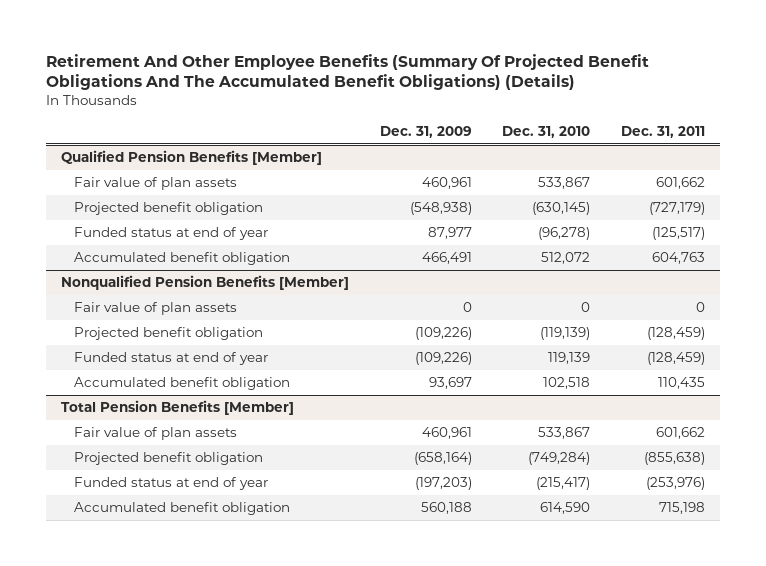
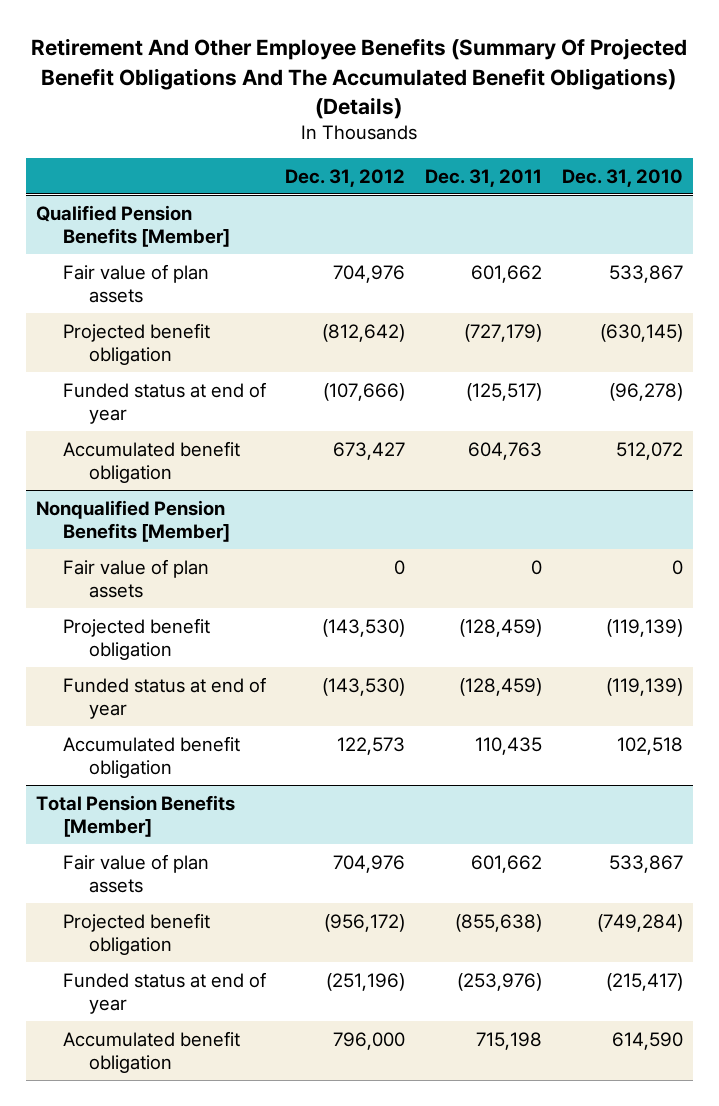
- | Dec. 31, 2009 | Dec. 31, 2010 | Dec. 31, 2011
+ | Dec. 31, 2012 | Dec. 31, 2011 | Dec. 31, 2010
@ Nonqualified Pension Benefits [Member]
- Funded status at end of year | (109,226) | 119,139 | (128,459)
+ Funded status at end of year | (143,530) | (128,459) | (119,139)

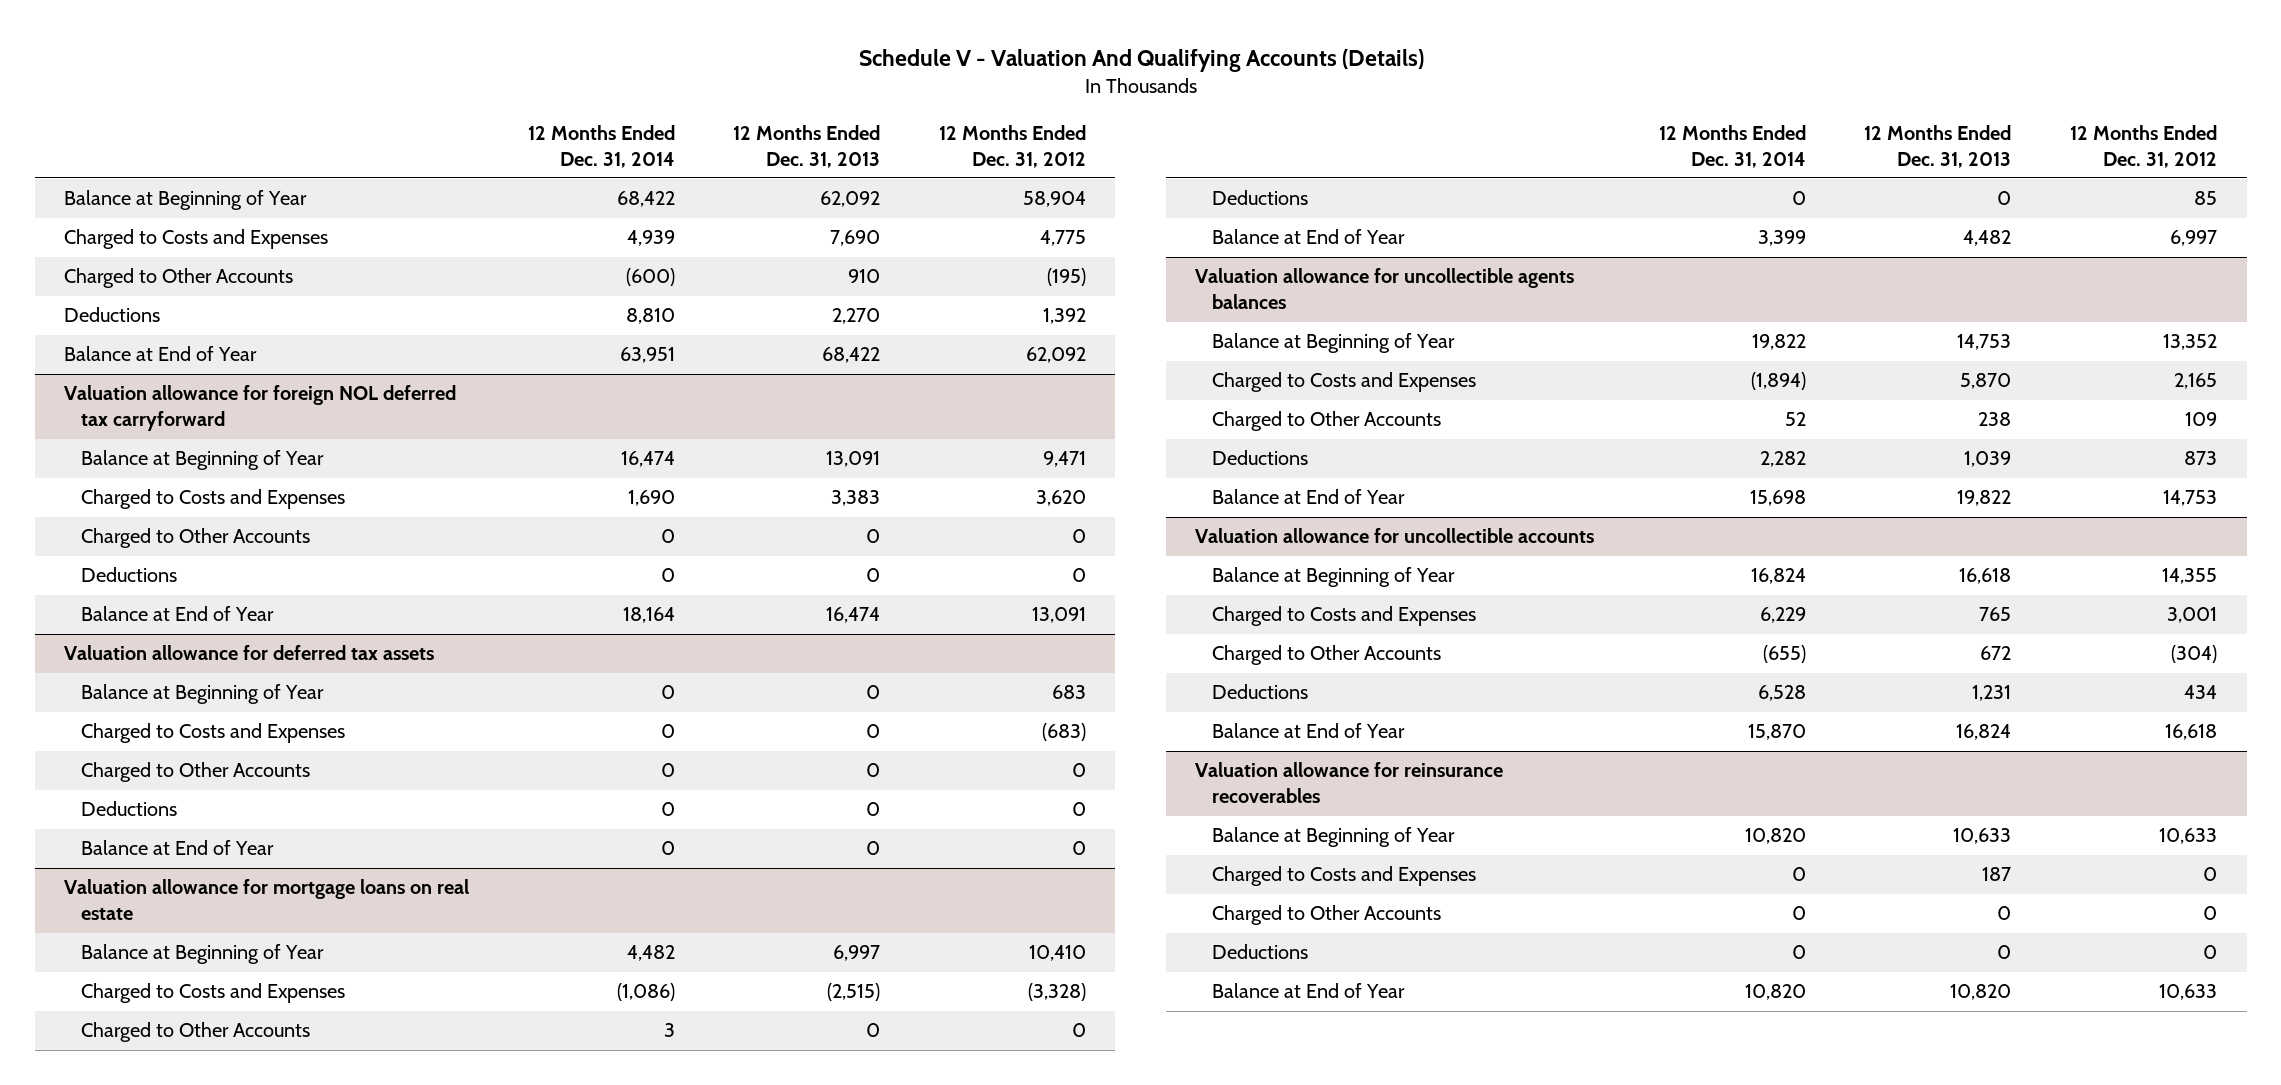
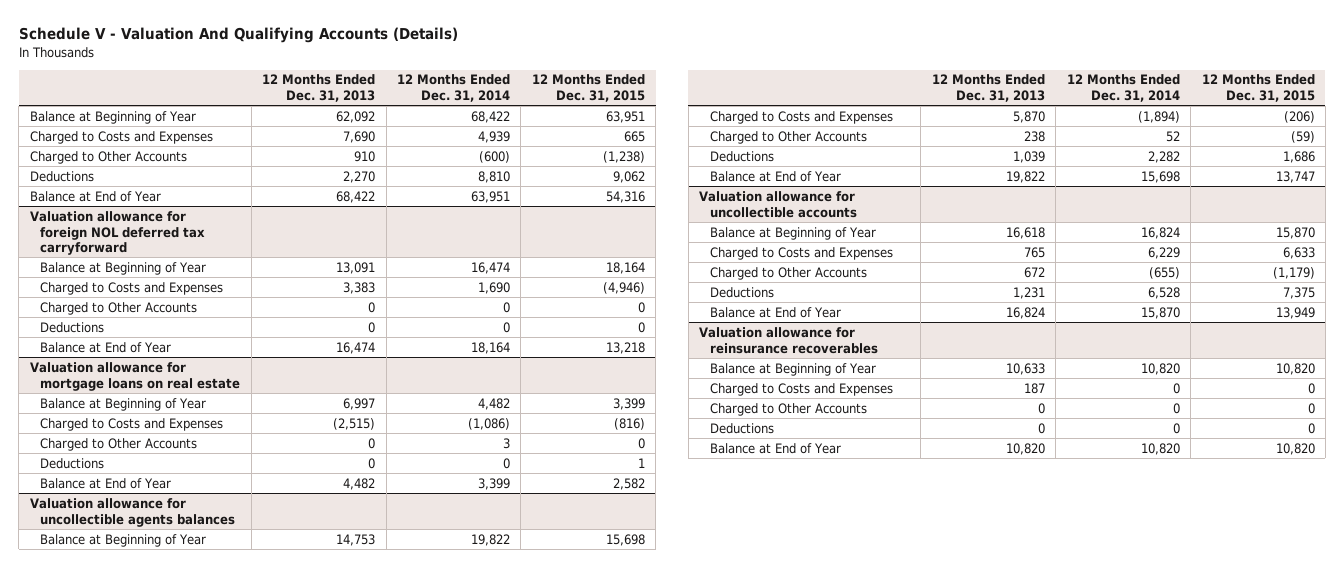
- | 12 Months Ended Dec. 31, 2014 | 12 Months Ended Dec. 31, 2013 | 12 Months Ended Dec. 31, 2012
+ | 12 Months Ended Dec. 31, 2013 | 12 Months Ended Dec. 31, 2014 | 12 Months Ended Dec. 31, 2015
- Valuation allowance for deferred tax assets
- Balance at Beginning of Year | 0 | 0 | 683
- Charged to Costs and Expenses | 0 | 0 | (683)
- Charged to Other Accounts | 0 | 0 | 0
- Deductions | 0 | 0 | 0
- Balance at End of Year | 0 | 0 | 0

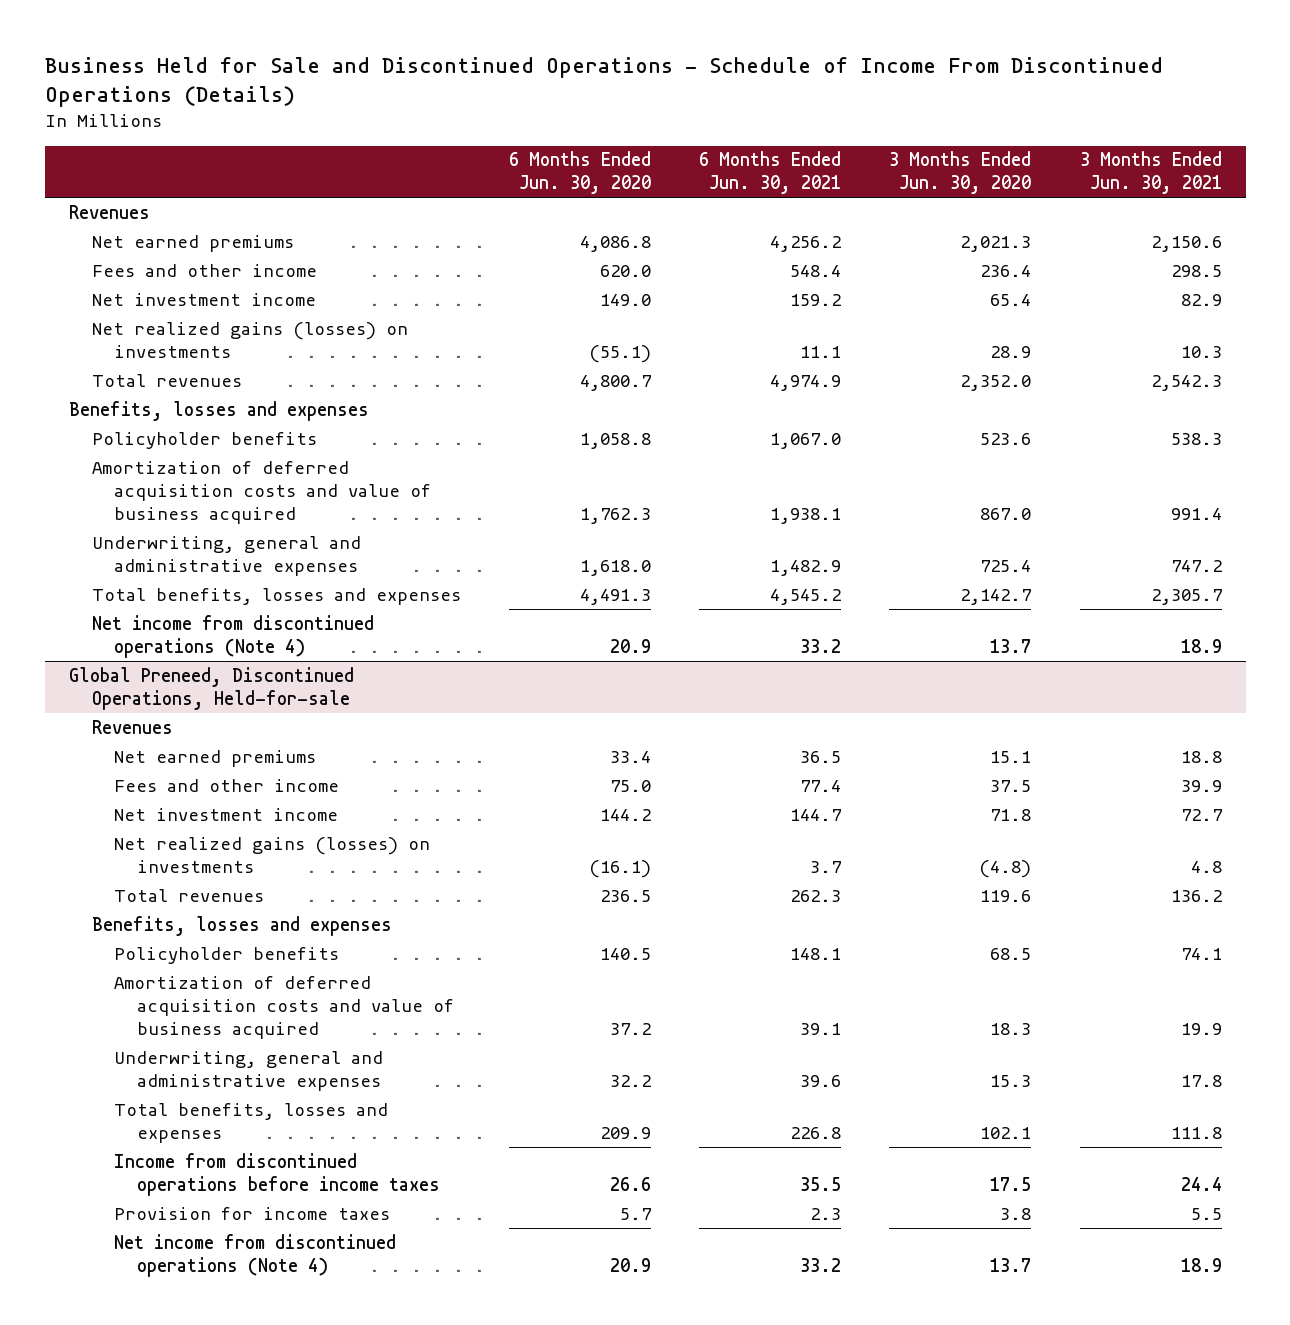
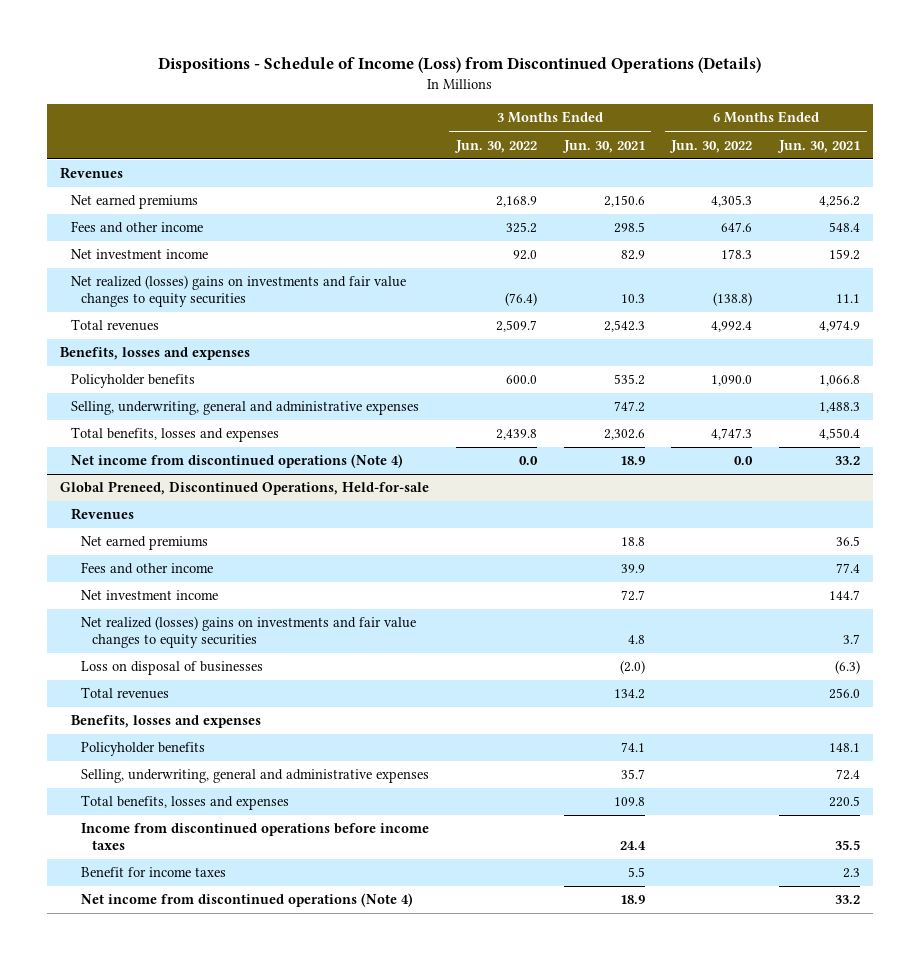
- Business Held for Sale and Discontinued Operations - Schedule of Income From Discontinued Operations (Details)
+ Dispositions - Schedule of Income (Loss) from Discontinued Operations (Details)
- | 6 Months Ended Jun. 30, 2020 | 6 Months Ended Jun. 30, 2021 | 3 Months Ended Jun. 30, 2020 | 3 Months Ended Jun. 30, 2021
+ | 3 Months Ended Jun. 30, 2022 | 3 Months Ended Jun. 30, 2021 | 6 Months Ended Jun. 30, 2022 | 6 Months Ended Jun. 30, 2021
- Net realized gains (losses) on investments | (55.1) | 11.1 | 28.9 | 10.3
+ Net realized (losses) gains on investments and fair value changes to equity securities | (76.4) | 10.3 | (138.8) | 11.1
- Policyholder benefits | 1,058.8 | 1,067.0 | 523.6 | 538.3
- Amortization of deferred acquisition costs and value of business acquired | 1,762.3 | 1,938.1 | 867.0 | 991.4
- Underwriting, general and administrative expenses | 1,618.0 | 1,482.9 | 725.4 | 747.2
- Total benefits, losses and expenses | 4,491.3 | 4,545.2 | 2,142.7 | 2,305.7
+ Policyholder benefits | 600.0 | 535.2 | 1,090.0 | 1,066.8
+ Selling, underwriting, general and administrative expenses | | 747.2 | | 1,488.3
+ Total benefits, losses and expenses | 2,439.8 | 2,302.6 | 4,747.3 | 4,550.4
@ Global Preneed, Discontinued Operations, Held-for-sale
- Net realized gains (losses) on investments | (16.1) | 3.7 | (4.8) | 4.8
- Total revenues | 236.5 | 262.3 | 119.6 | 136.2
+ Net realized (losses) gains on investments and fair value changes to equity securities | | 4.8 | | 3.7
+ Loss on disposal of businesses | | (2.0) | | (6.3)
+ Total revenues | | 134.2 | | 256.0
- Amortization of deferred acquisition costs and value of business acquired | 37.2 | 39.1 | 18.3 | 19.9
- Underwriting, general and administrative expenses | 32.2 | 39.6 | 15.3 | 17.8
- Total benefits, losses and expenses | 209.9 | 226.8 | 102.1 | 111.8
+ Selling, underwriting, general and administrative expenses | | 35.7 | | 72.4
+ Total benefits, losses and expenses | | 109.8 | | 220.5
- Provision for income taxes | 5.7 | 2.3 | 3.8 | 5.5
+ Benefit for income taxes | | 5.5 | | 2.3

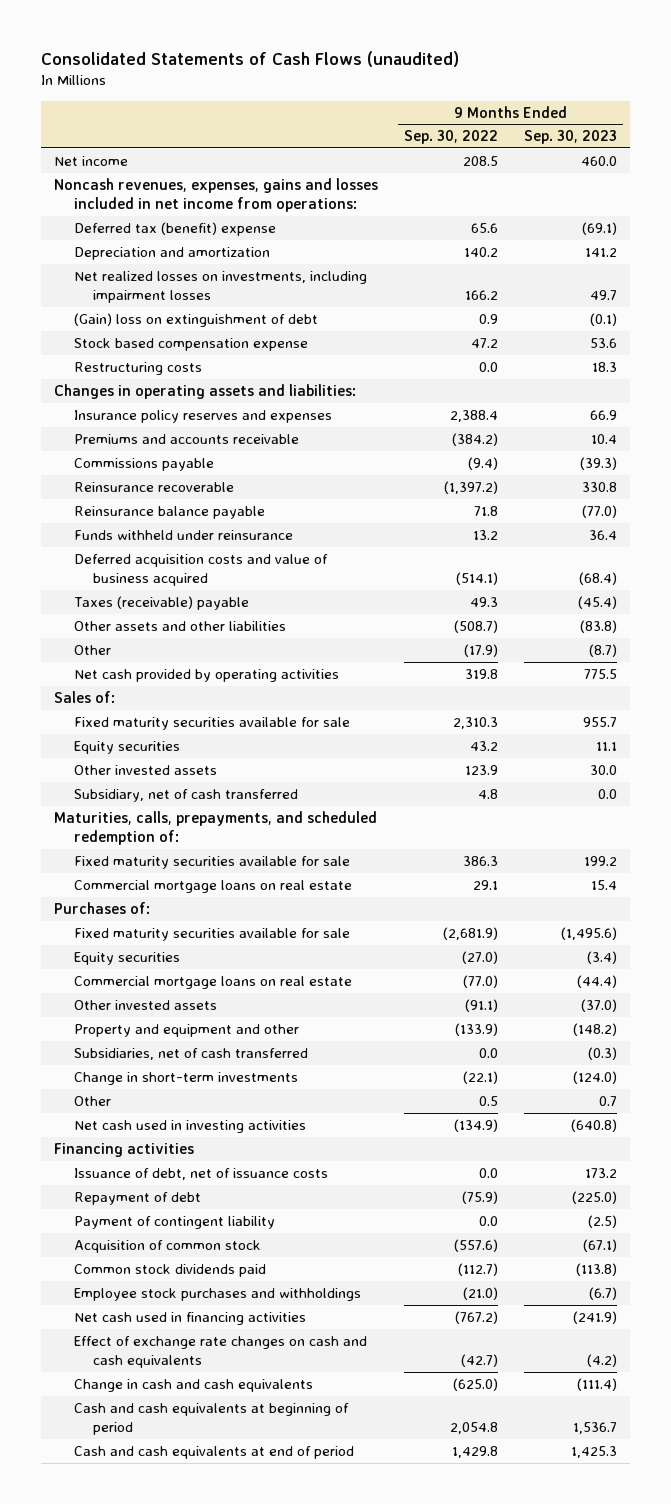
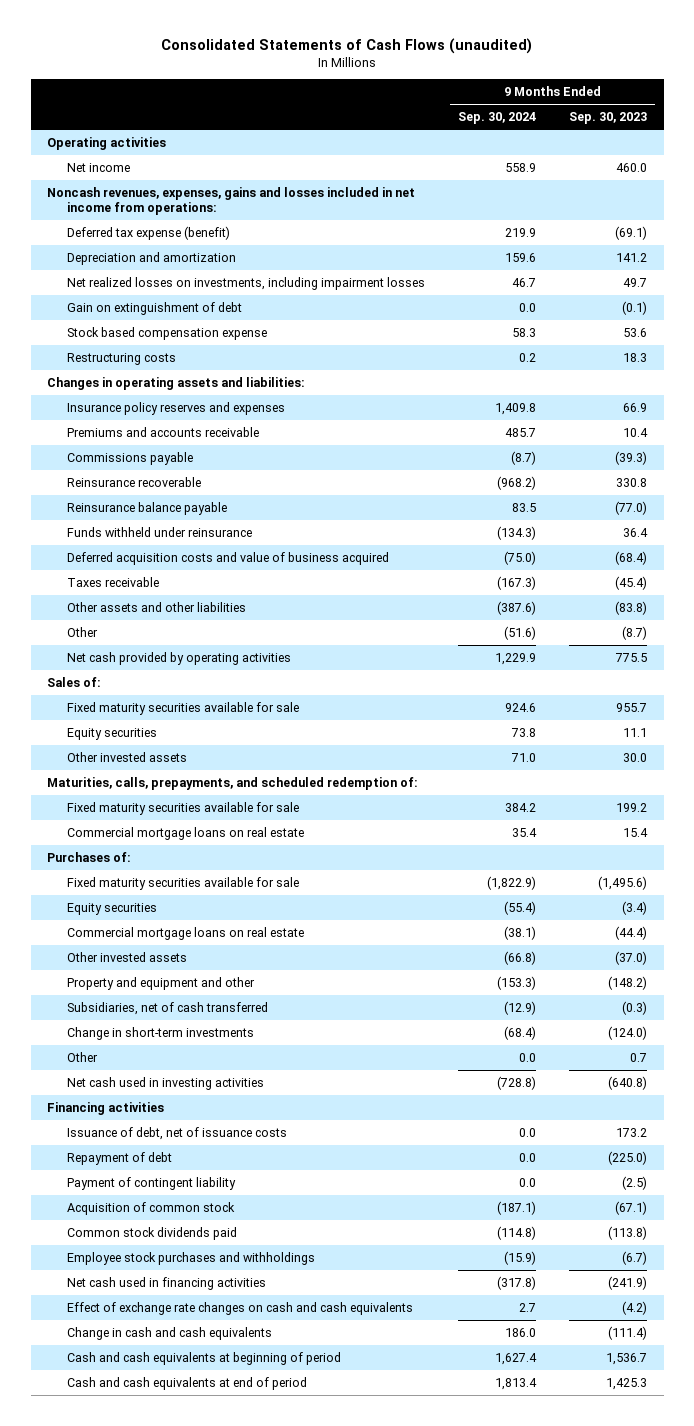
- | 9 Months Ended Sep. 30, 2022 | 9 Months Ended Sep. 30, 2023
+ | 9 Months Ended Sep. 30, 2024 | 9 Months Ended Sep. 30, 2023
+ Operating activities
- Deferred tax (benefit) expense | 65.6 | (69.1)
+ Deferred tax expense (benefit) | 219.9 | (69.1)
- (Gain) loss on extinguishment of debt | 0.9 | (0.1)
+ Gain on extinguishment of debt | 0.0 | (0.1)
- Taxes (receivable) payable | 49.3 | (45.4)
+ Taxes receivable | (167.3) | (45.4)
- Subsidiary, net of cash transferred | 4.8 | 0.0

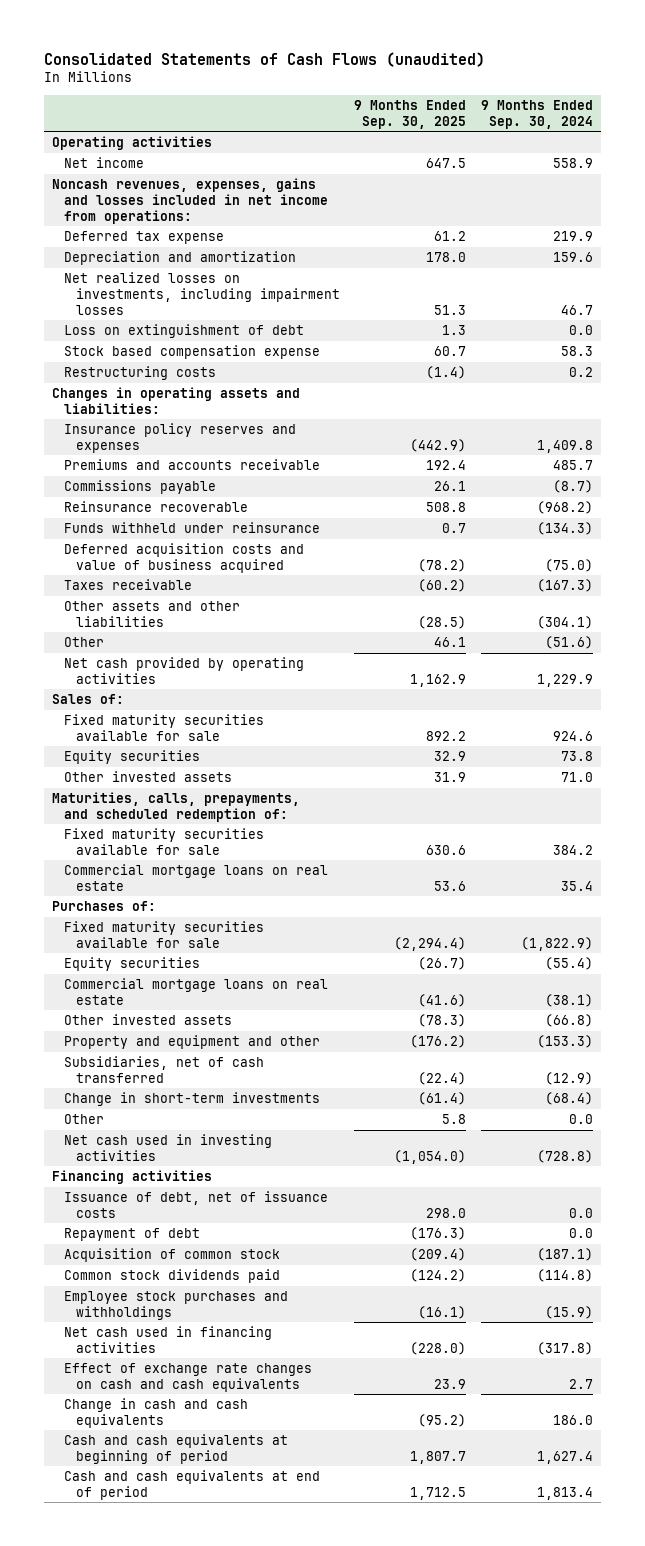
- | 9 Months Ended Sep. 30, 2024 | 9 Months Ended Sep. 30, 2023
+ | 9 Months Ended Sep. 30, 2025 | 9 Months Ended Sep. 30, 2024
- Deferred tax expense (benefit) | 219.9 | (69.1)
+ Deferred tax expense | 61.2 | 219.9
- Gain on extinguishment of debt | 0.0 | (0.1)
+ Loss on extinguishment of debt | 1.3 | 0.0
- Reinsurance balance payable | 83.5 | (77.0)
- Other assets and other liabilities | (387.6) | (83.8)
+ Other assets and other liabilities | (28.5) | (304.1)
- Payment of contingent liability | 0.0 | (2.5)

